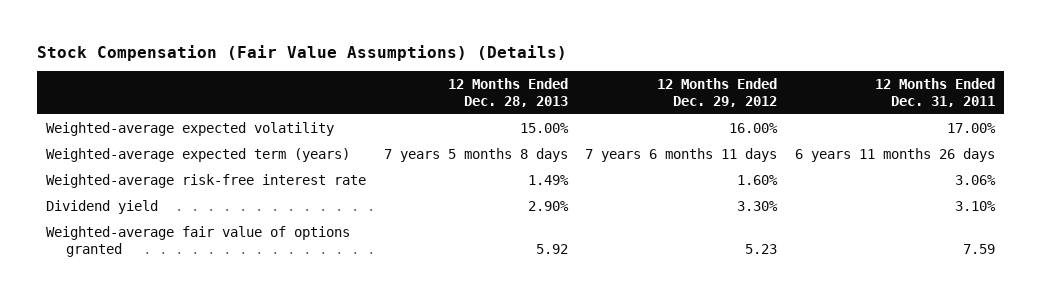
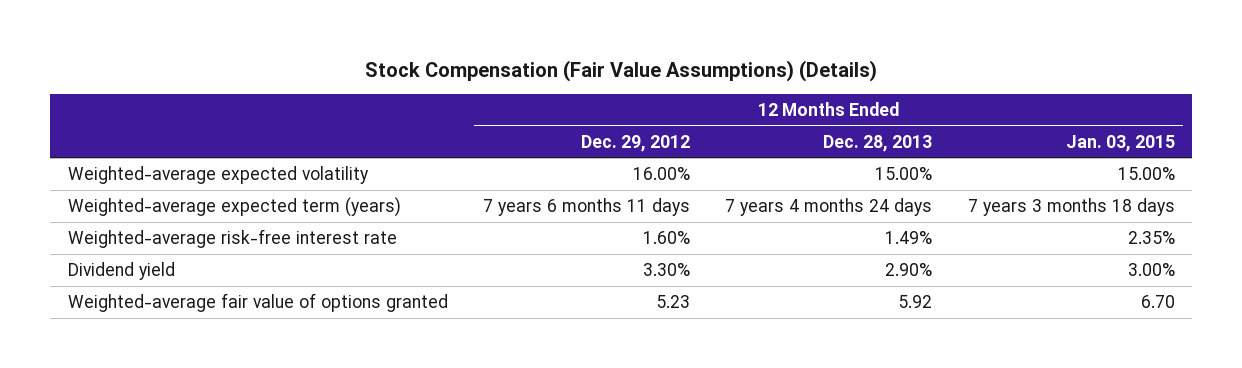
- | 12 Months Ended Dec. 28, 2013 | 12 Months Ended Dec. 29, 2012 | 12 Months Ended Dec. 31, 2011
+ | 12 Months Ended Dec. 29, 2012 | 12 Months Ended Dec. 28, 2013 | 12 Months Ended Jan. 03, 2015
- Weighted-average expected term (years) | 7 years 5 months 8 days | 7 years 6 months 11 days | 6 years 11 months 26 days
+ Weighted-average expected term (years) | 7 years 6 months 11 days | 7 years 4 months 24 days | 7 years 3 months 18 days

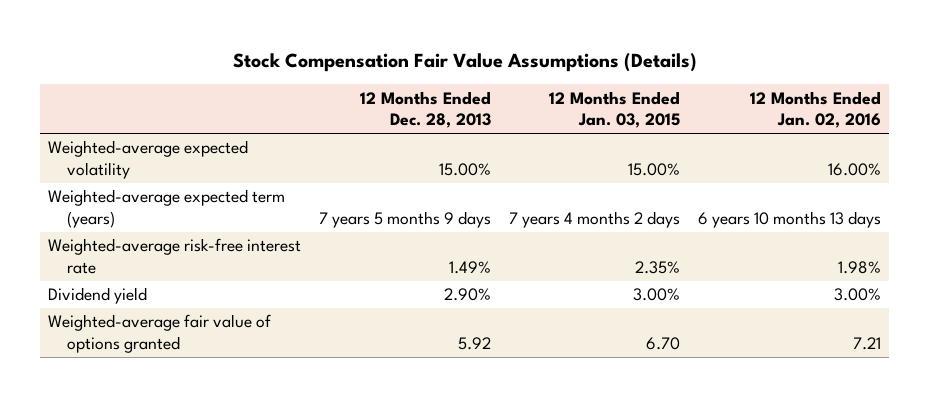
- Stock Compensation (Fair Value Assumptions) (Details)
+ Stock Compensation Fair Value Assumptions (Details)
- | 12 Months Ended Dec. 29, 2012 | 12 Months Ended Dec. 28, 2013 | 12 Months Ended Jan. 03, 2015
+ | 12 Months Ended Dec. 28, 2013 | 12 Months Ended Jan. 03, 2015 | 12 Months Ended Jan. 02, 2016
- Weighted-average expected term (years) | 7 years 6 months 11 days | 7 years 4 months 24 days | 7 years 3 months 18 days
+ Weighted-average expected term (years) | 7 years 5 months 9 days | 7 years 4 months 2 days | 6 years 10 months 13 days

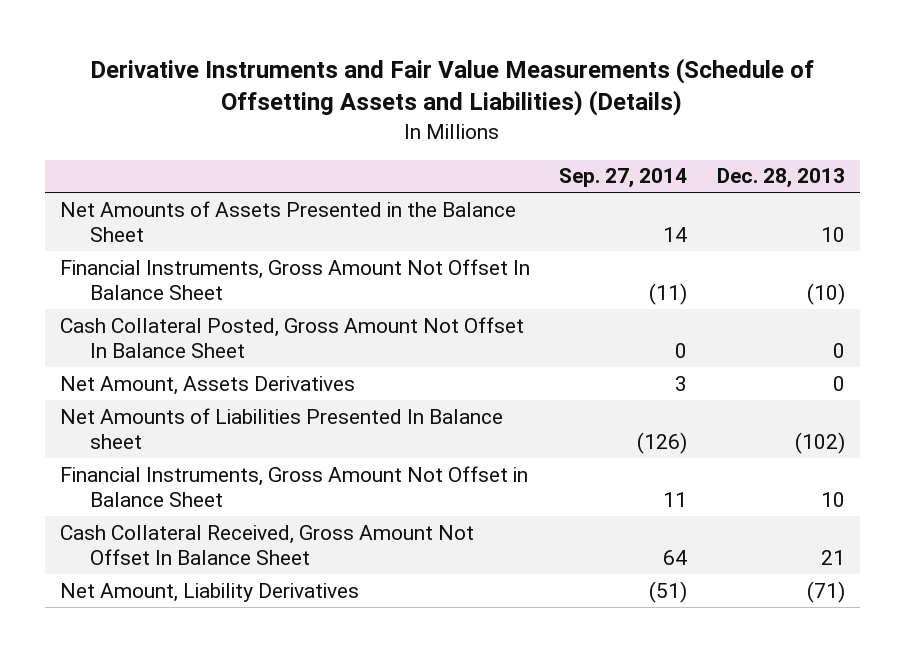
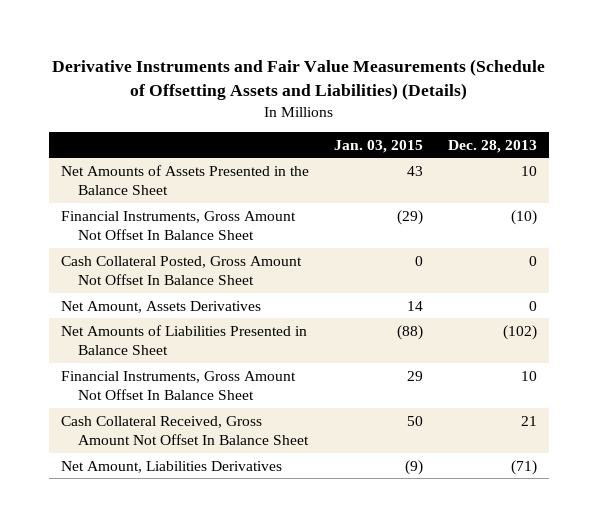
- | Sep. 27, 2014 | Dec. 28, 2013
+ | Jan. 03, 2015 | Dec. 28, 2013
- Net Amounts of Liabilities Presented In Balance sheet | (126) | (102)
- Financial Instruments, Gross Amount Not Offset in Balance Sheet | 11 | 10
+ Net Amounts of Liabilities Presented in Balance Sheet | (88) | (102)
+ Financial Instruments, Gross Amount Not Offset In Balance Sheet | 29 | 10
- Net Amount, Liability Derivatives | (51) | (71)
+ Net Amount, Liabilities Derivatives | (9) | (71)

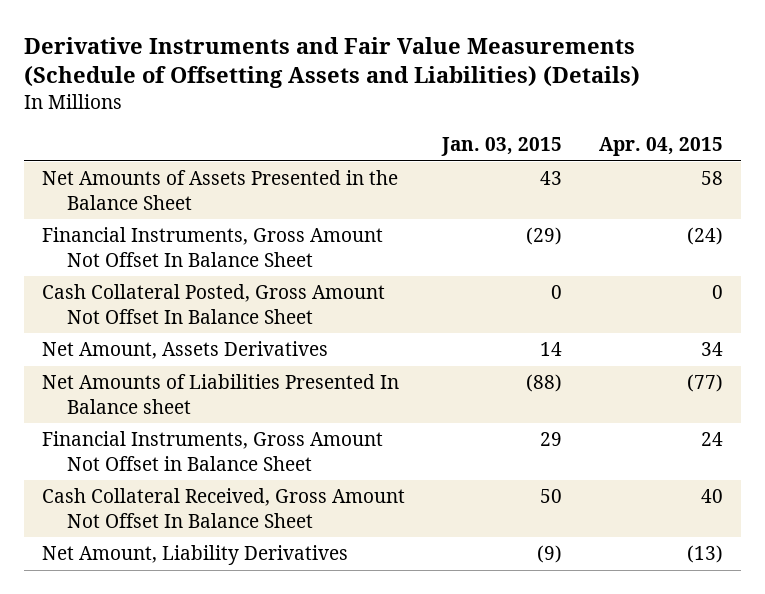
- | Jan. 03, 2015 | Dec. 28, 2013
+ | Jan. 03, 2015 | Apr. 04, 2015
- Net Amounts of Liabilities Presented in Balance Sheet | (88) | (102)
- Financial Instruments, Gross Amount Not Offset In Balance Sheet | 29 | 10
+ Net Amounts of Liabilities Presented In Balance sheet | (88) | (77)
+ Financial Instruments, Gross Amount Not Offset in Balance Sheet | 29 | 24
- Net Amount, Liabilities Derivatives | (9) | (71)
+ Net Amount, Liability Derivatives | (9) | (13)

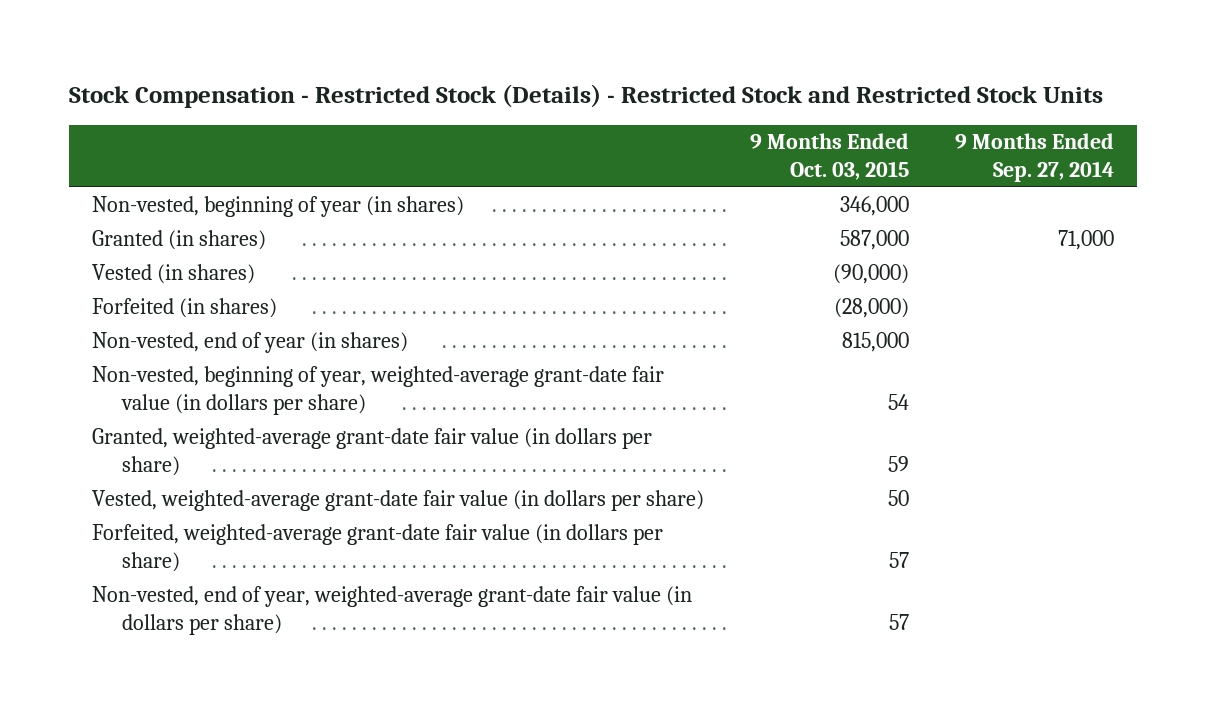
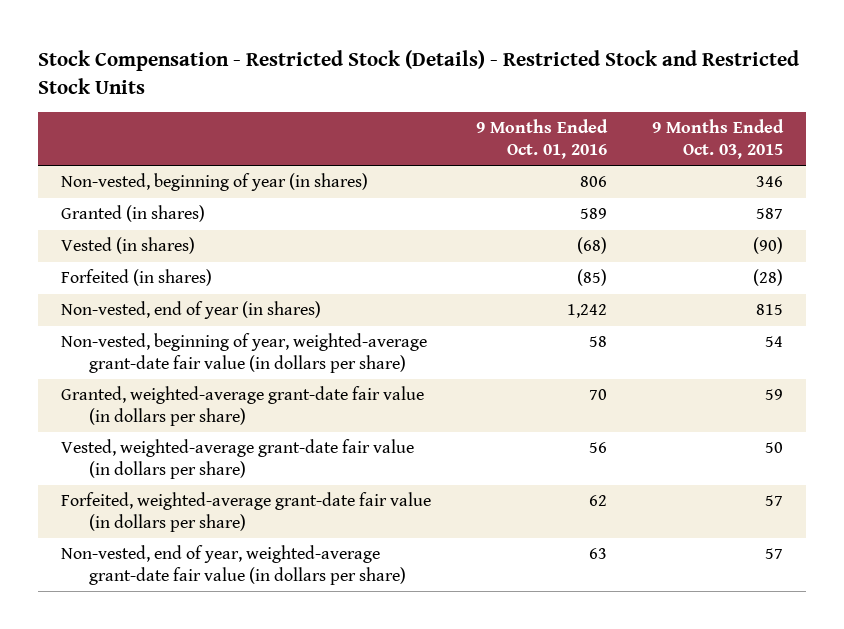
- | 9 Months Ended Oct. 03, 2015 | 9 Months Ended Sep. 27, 2014
+ | 9 Months Ended Oct. 01, 2016 | 9 Months Ended Oct. 03, 2015
- Non-vested, beginning of year (in shares) | 346,000 |
- Granted (in shares) | 587,000 | 71,000
- Vested (in shares) | (90,000) |
- Forfeited (in shares) | (28,000) |
- Non-vested, end of year (in shares) | 815,000 |
+ Non-vested, beginning of year (in shares) | 806 | 346
+ Granted (in shares) | 589 | 587
+ Vested (in shares) | (68) | (90)
+ Forfeited (in shares) | (85) | (28)
+ Non-vested, end of year (in shares) | 1,242 | 815

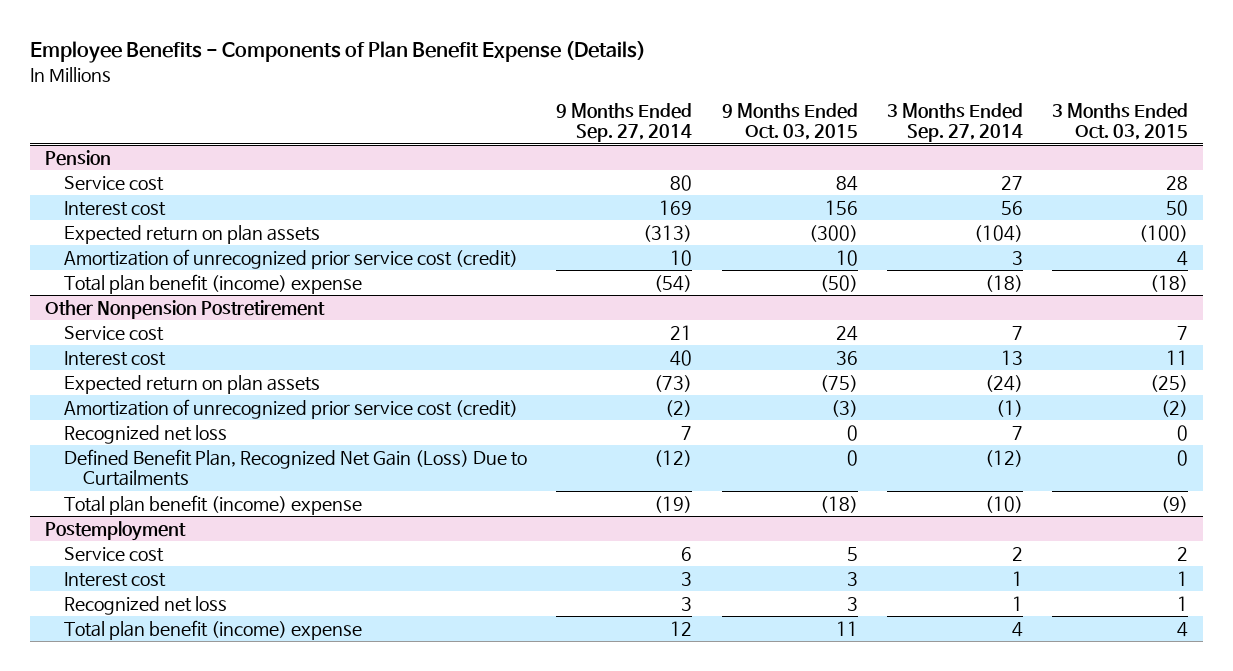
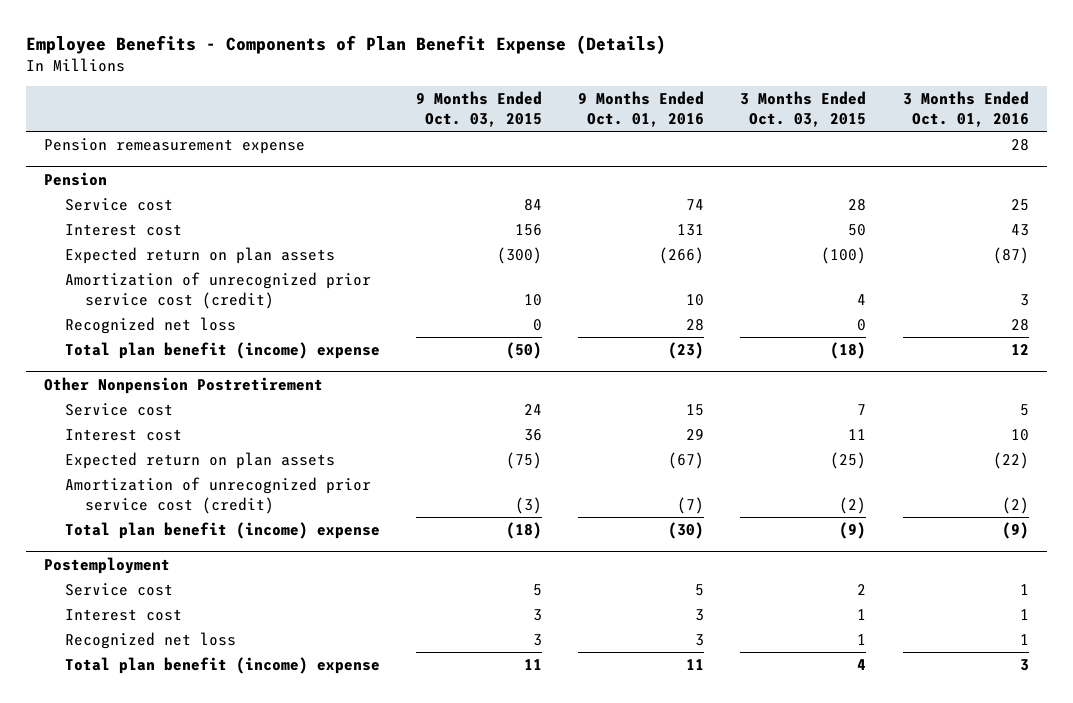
- | 9 Months Ended Sep. 27, 2014 | 9 Months Ended Oct. 03, 2015 | 3 Months Ended Sep. 27, 2014 | 3 Months Ended Oct. 03, 2015
+ | 9 Months Ended Oct. 03, 2015 | 9 Months Ended Oct. 01, 2016 | 3 Months Ended Oct. 03, 2015 | 3 Months Ended Oct. 01, 2016
+ Pension remeasurement expense | | | | 28
@ Pension
+ Recognized net loss | 0 | 28 | 0 | 28
@ Other Nonpension Postretirement
- Recognized net loss | 7 | 0 | 7 | 0
- Defined Benefit Plan, Recognized Net Gain (Loss) Due to Curtailments | (12) | 0 | (12) | 0

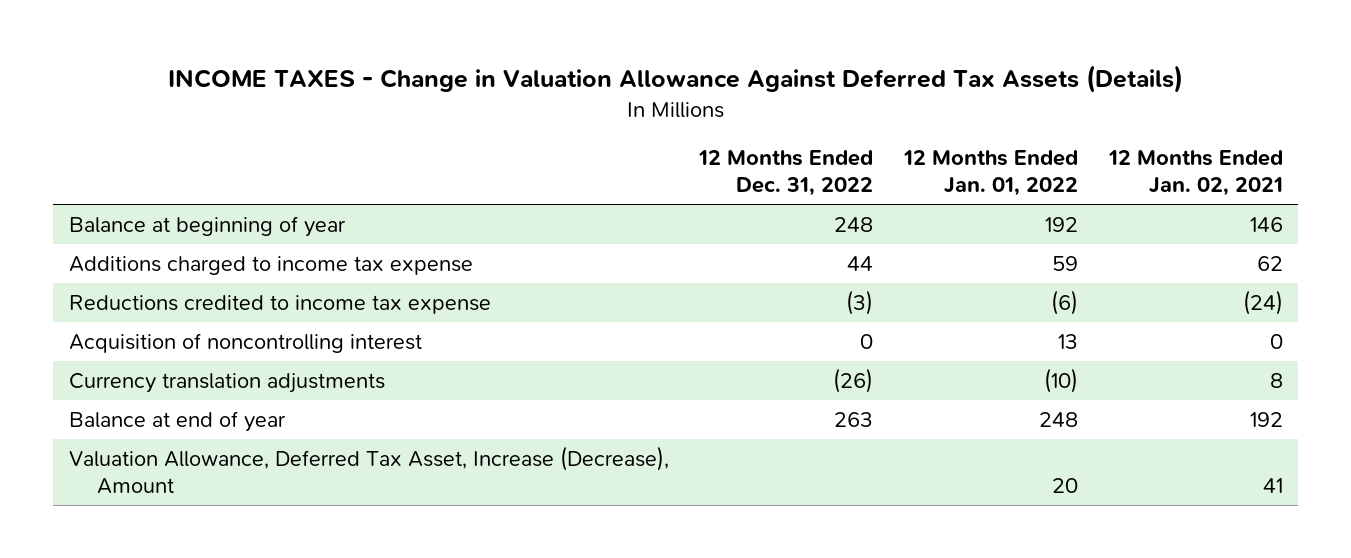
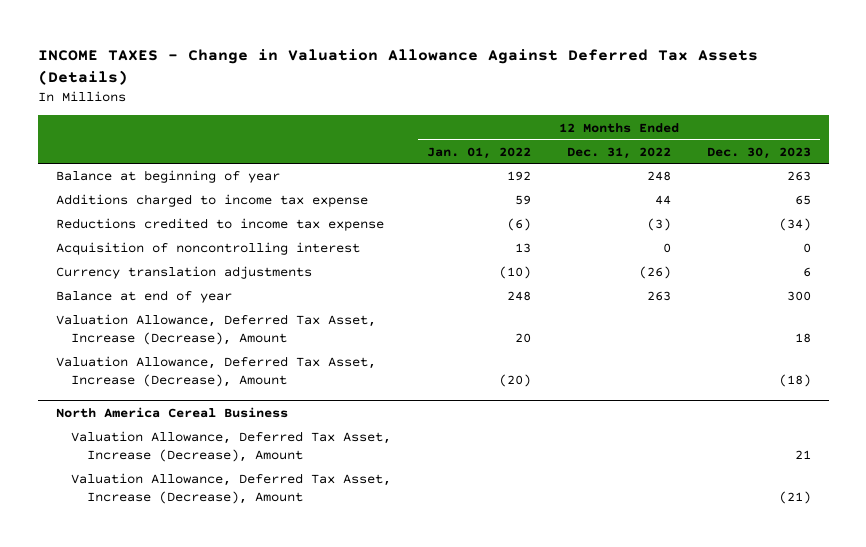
- | 12 Months Ended Dec. 31, 2022 | 12 Months Ended Jan. 01, 2022 | 12 Months Ended Jan. 02, 2021
+ | 12 Months Ended Jan. 01, 2022 | 12 Months Ended Dec. 31, 2022 | 12 Months Ended Dec. 30, 2023
+ Valuation Allowance, Deferred Tax Asset, Increase (Decrease), Amount | (20) | | (18)
+ North America Cereal Business
+ Valuation Allowance, Deferred Tax Asset, Increase (Decrease), Amount | | | 21
+ Valuation Allowance, Deferred Tax Asset, Increase (Decrease), Amount | | | (21)

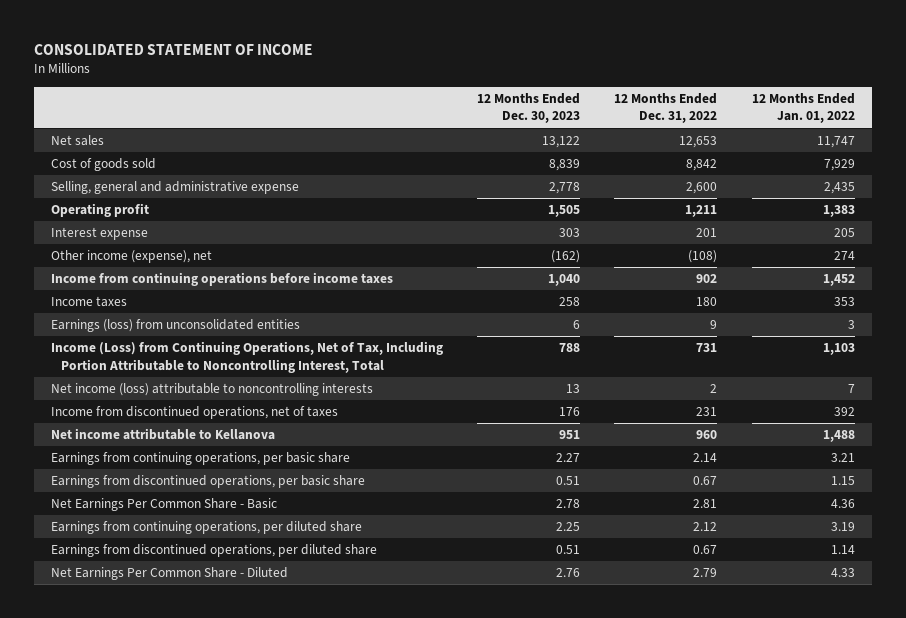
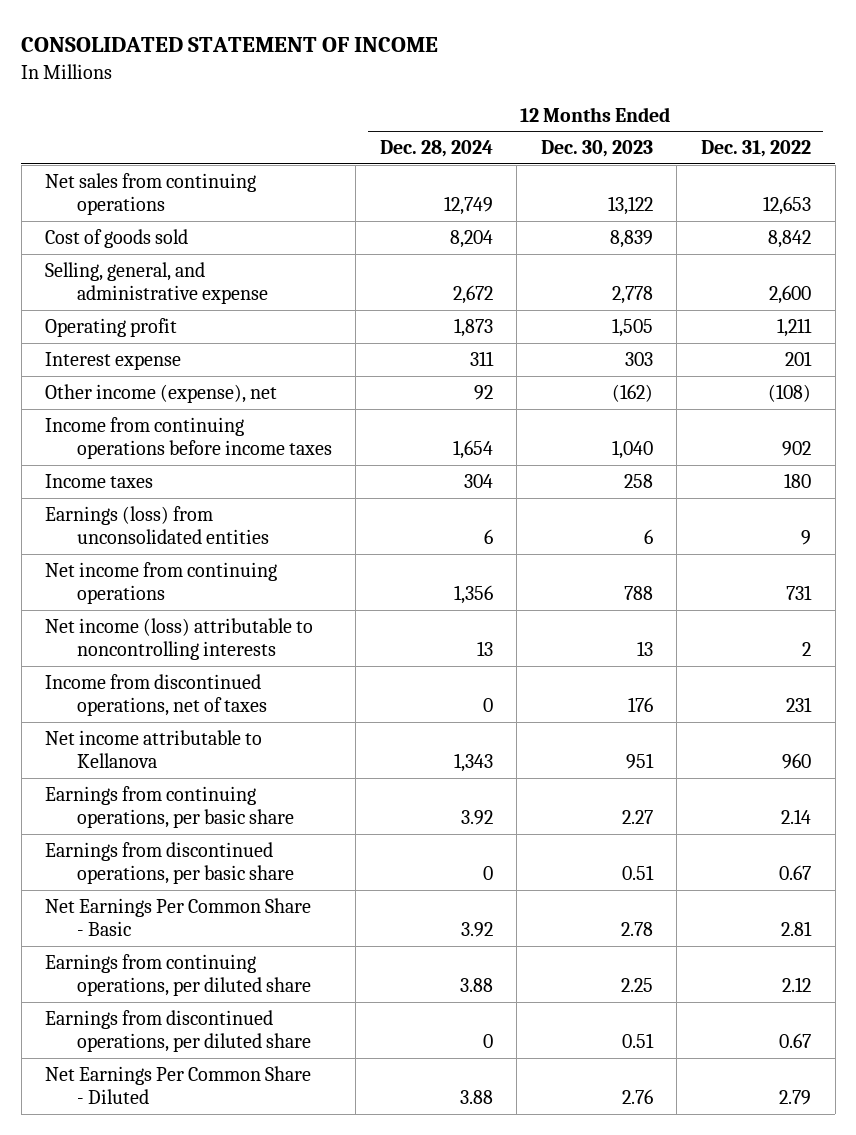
- | 12 Months Ended Dec. 30, 2023 | 12 Months Ended Dec. 31, 2022 | 12 Months Ended Jan. 01, 2022
+ | 12 Months Ended Dec. 28, 2024 | 12 Months Ended Dec. 30, 2023 | 12 Months Ended Dec. 31, 2022
- Net sales | 13,122 | 12,653 | 11,747
+ Net sales from continuing operations | 12,749 | 13,122 | 12,653
- Selling, general and administrative expense | 2,778 | 2,600 | 2,435
+ Selling, general, and administrative expense | 2,672 | 2,778 | 2,600
- Income (Loss) from Continuing Operations, Net of Tax, Including Portion Attributable to Noncontrolling Interest, Total | 788 | 731 | 1,103
+ Net income from continuing operations | 1,356 | 788 | 731

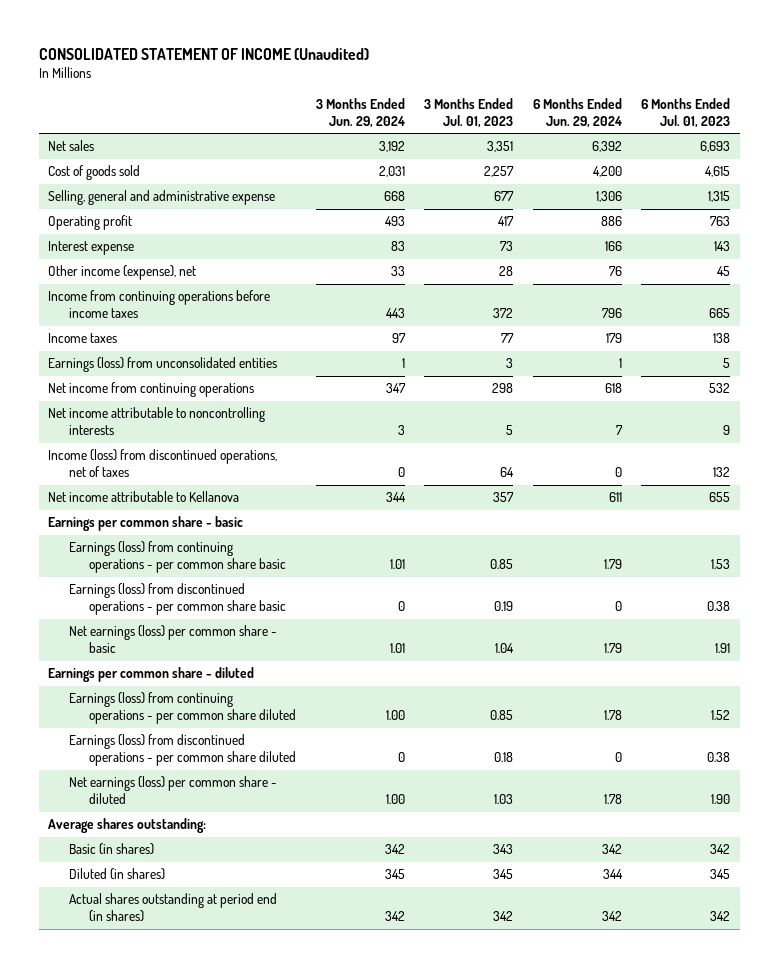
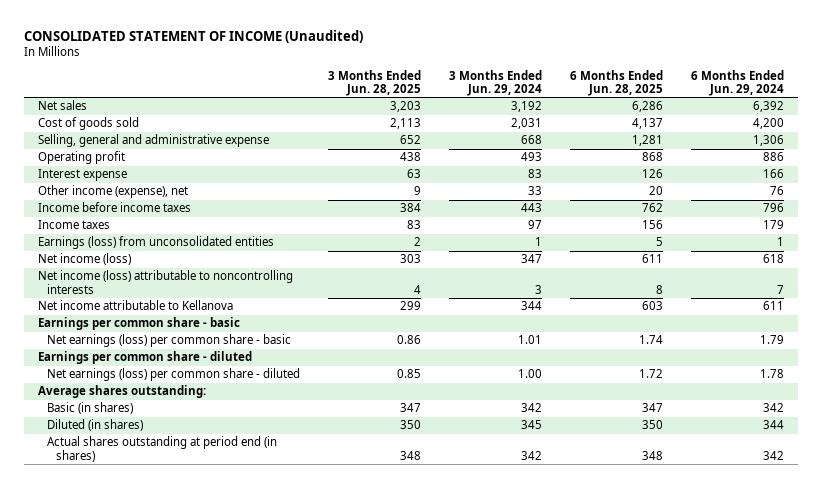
- | 3 Months Ended Jun. 29, 2024 | 3 Months Ended Jul. 01, 2023 | 6 Months Ended Jun. 29, 2024 | 6 Months Ended Jul. 01, 2023
+ | 3 Months Ended Jun. 28, 2025 | 3 Months Ended Jun. 29, 2024 | 6 Months Ended Jun. 28, 2025 | 6 Months Ended Jun. 29, 2024
- Income from continuing operations before income taxes | 443 | 372 | 796 | 665
+ Income before income taxes | 384 | 443 | 762 | 796
- Net income from continuing operations | 347 | 298 | 618 | 532
- Net income attributable to noncontrolling interests | 3 | 5 | 7 | 9
- Income (loss) from discontinued operations, net of taxes | 0 | 64 | 0 | 132
+ Net income (loss) | 303 | 347 | 611 | 618
+ Net income (loss) attributable to noncontrolling interests | 4 | 3 | 8 | 7
- Earnings (loss) from continuing operations - per common share basic | 1.01 | 0.85 | 1.79 | 1.53
- Earnings (loss) from discontinued operations - per common share basic | 0 | 0.19 | 0 | 0.38
- Earnings (loss) from continuing operations - per common share diluted | 1.00 | 0.85 | 1.78 | 1.52
- Earnings (loss) from discontinued operations - per common share diluted | 0 | 0.18 | 0 | 0.38

